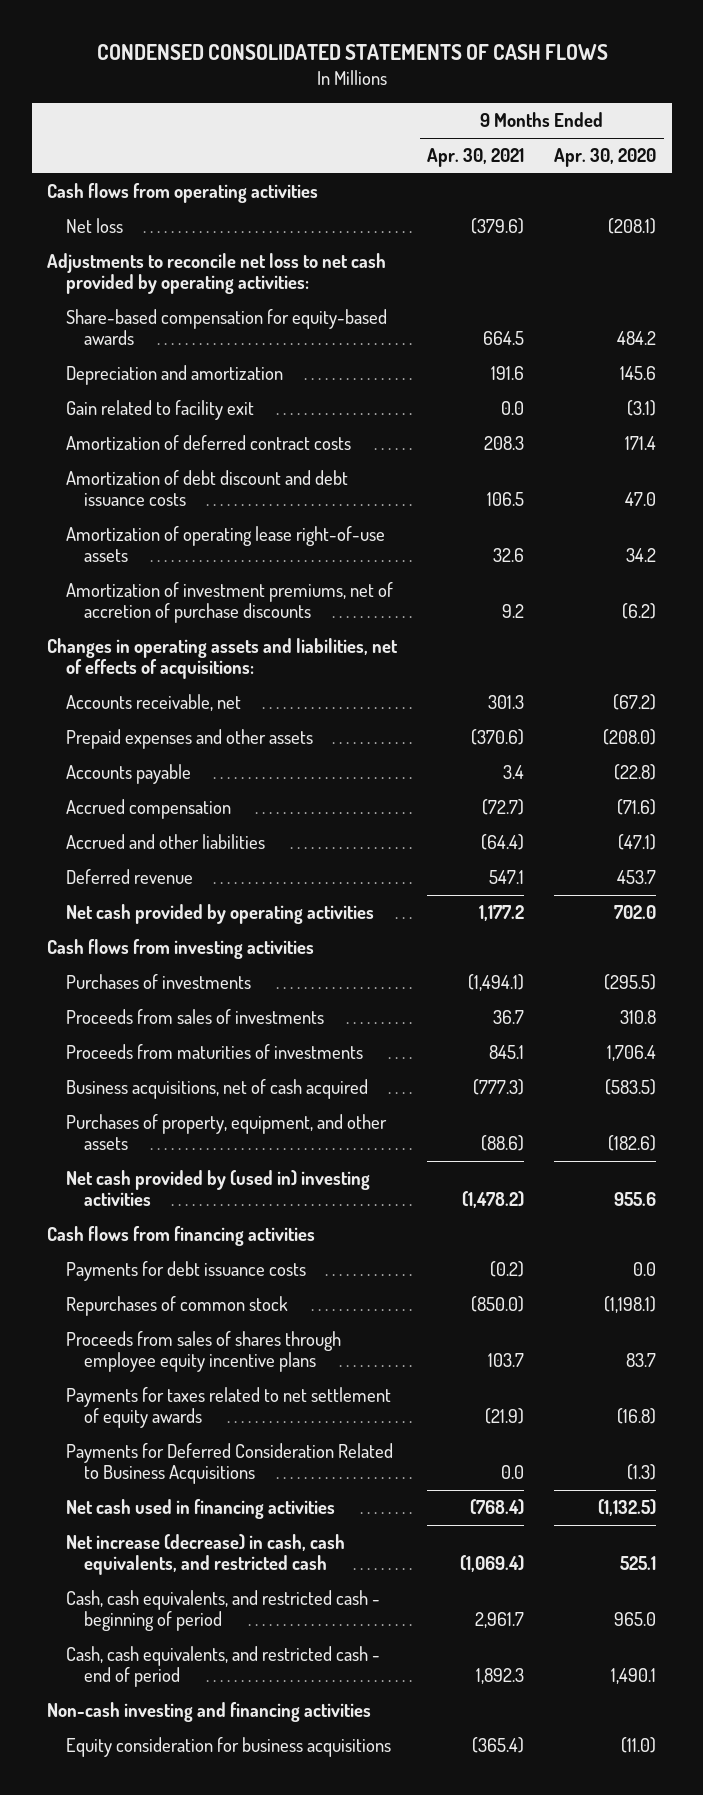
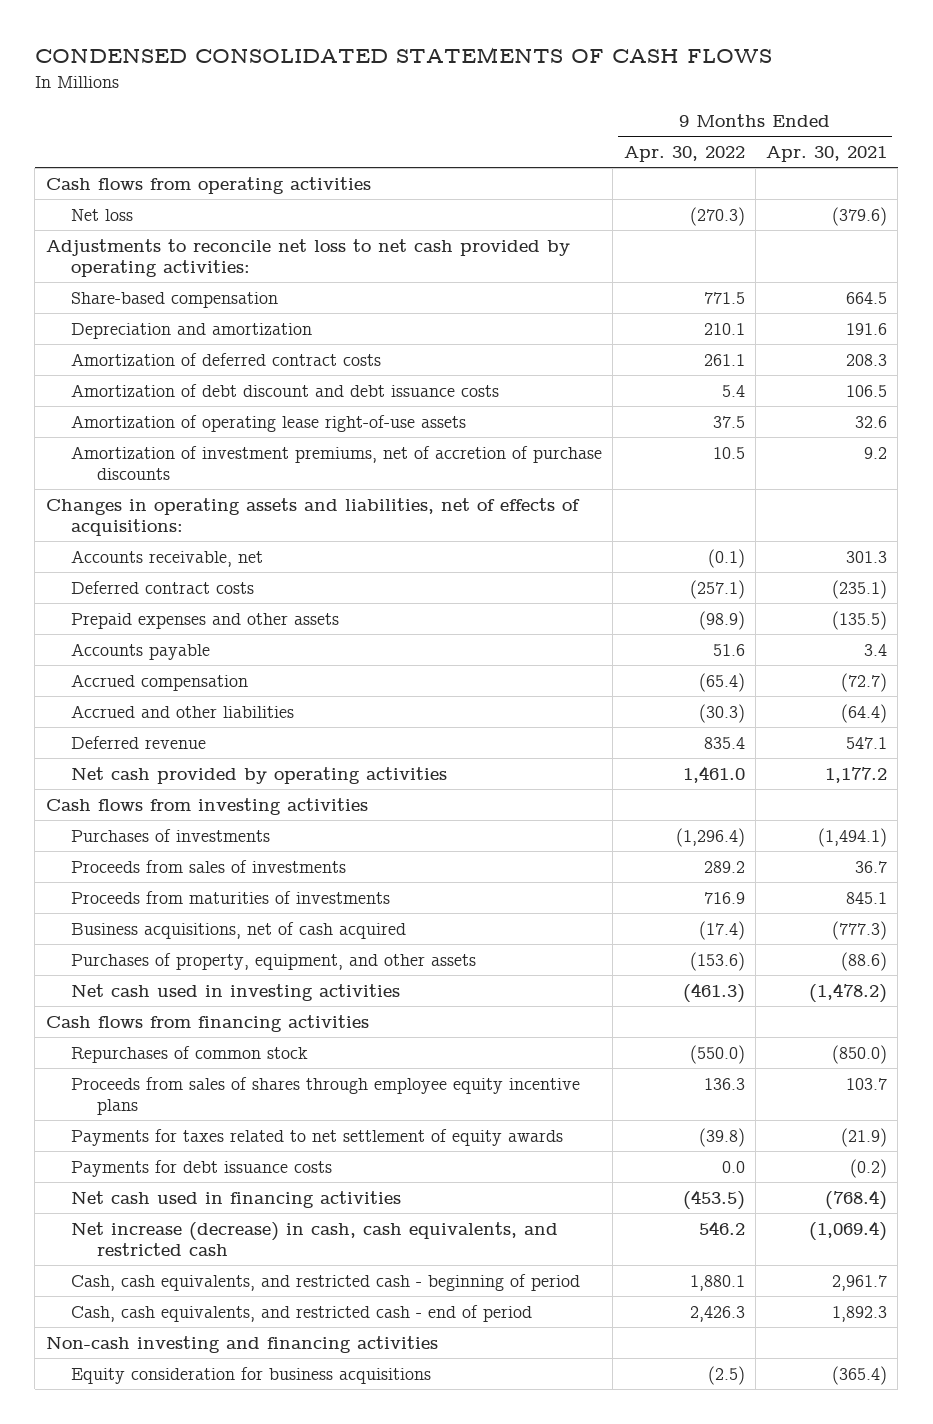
- | 9 Months Ended Apr. 30, 2021 | 9 Months Ended Apr. 30, 2020
+ | 9 Months Ended Apr. 30, 2022 | 9 Months Ended Apr. 30, 2021
- Share-based compensation for equity-based awards | 664.5 | 484.2
+ Share-based compensation | 771.5 | 664.5
- Gain related to facility exit | 0.0 | (3.1)
- Prepaid expenses and other assets | (370.6) | (208.0)
+ Deferred contract costs | (257.1) | (235.1)
+ Prepaid expenses and other assets | (98.9) | (135.5)
- Net cash provided by (used in) investing activities | (1,478.2) | 955.6
+ Net cash used in investing activities | (461.3) | (1,478.2)
- Payments for Deferred Consideration Related to Business Acquisitions | 0.0 | (1.3)
moved down: Payments for debt issuance costs | 0.0 | (0.2)

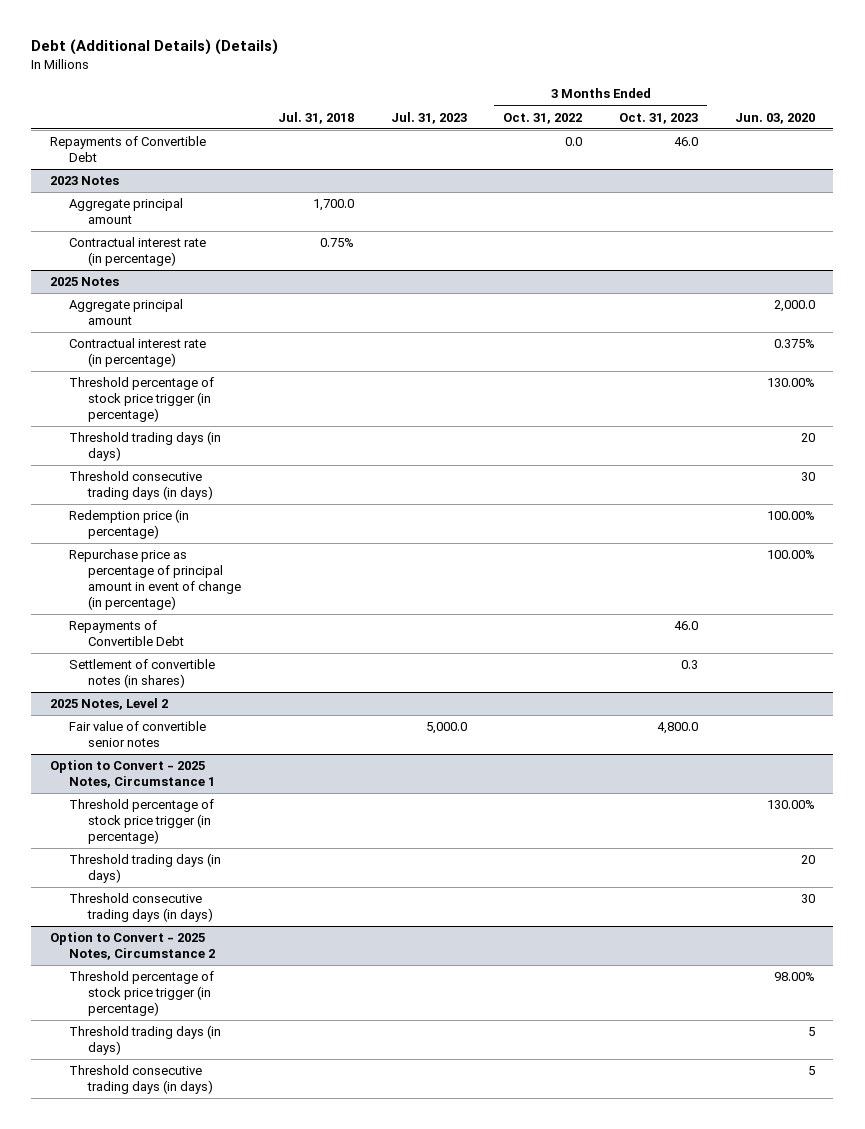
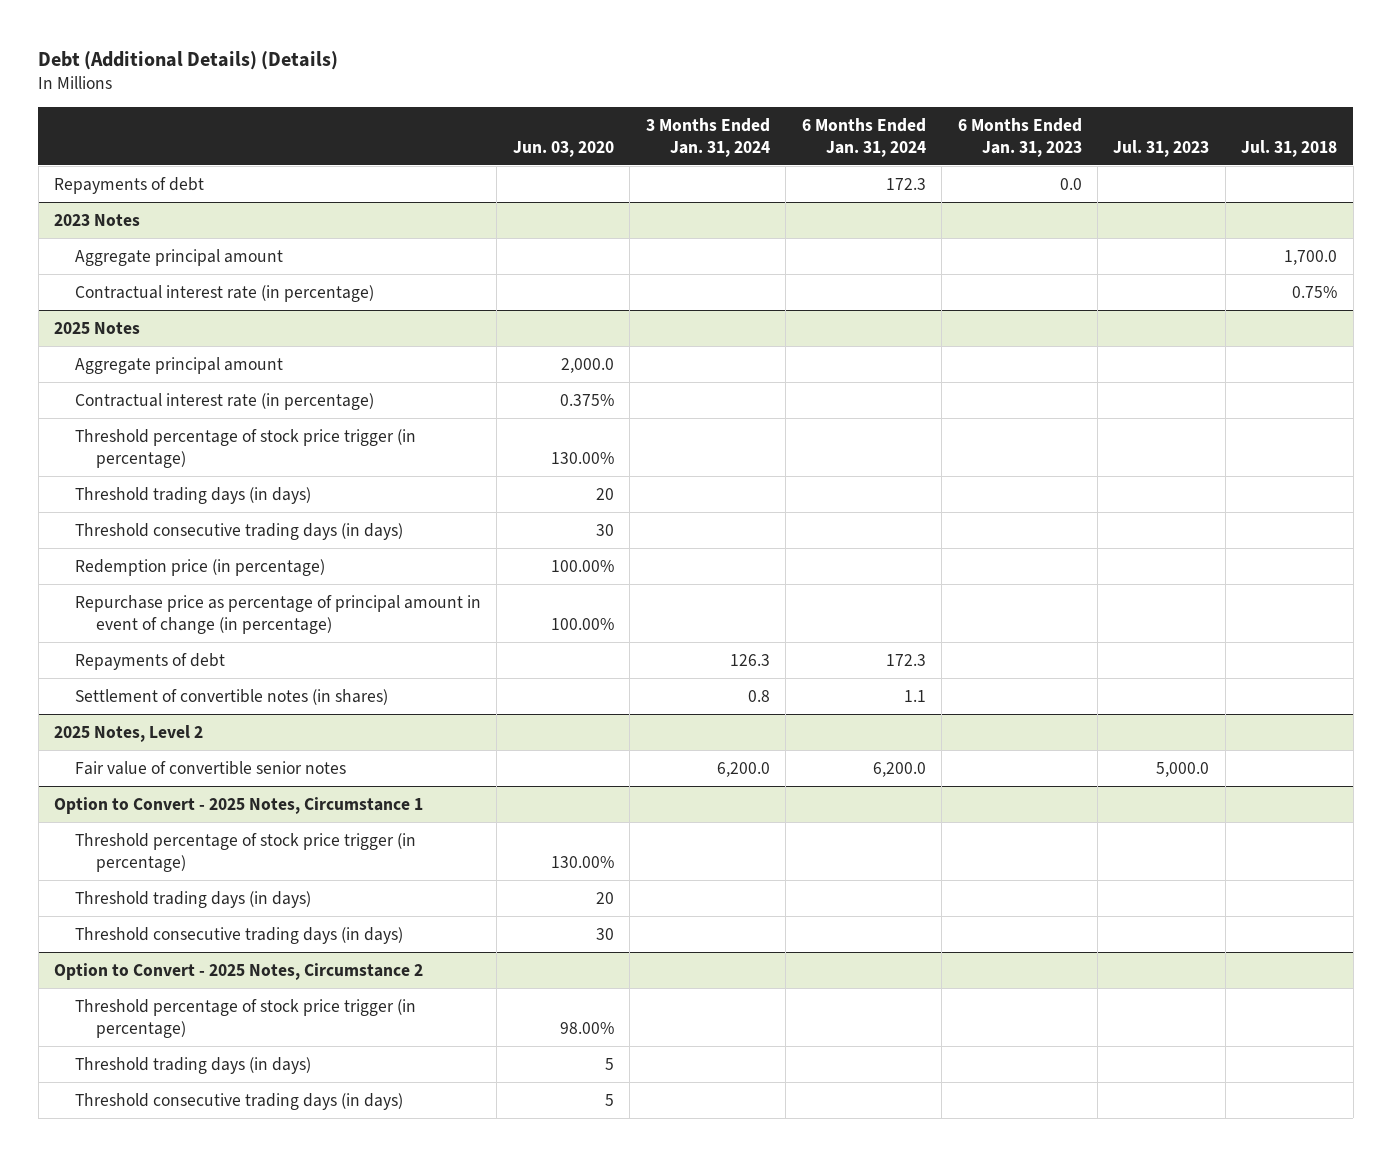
- | Jul. 31, 2018 | Jul. 31, 2023 | 3 Months Ended Oct. 31, 2022 | 3 Months Ended Oct. 31, 2023 | Jun. 03, 2020
+ | Jun. 03, 2020 | 3 Months Ended Jan. 31, 2024 | 6 Months Ended Jan. 31, 2024 | 6 Months Ended Jan. 31, 2023 | Jul. 31, 2023 | Jul. 31, 2018
- Repayments of Convertible Debt | | | 0.0 | 46.0 |
+ Repayments of debt | | | 172.3 | 0.0 | |
@ 2025 Notes
- Repayments of Convertible Debt | | | | 46.0 |
+ Repayments of debt | | 126.3 | 172.3 | | |

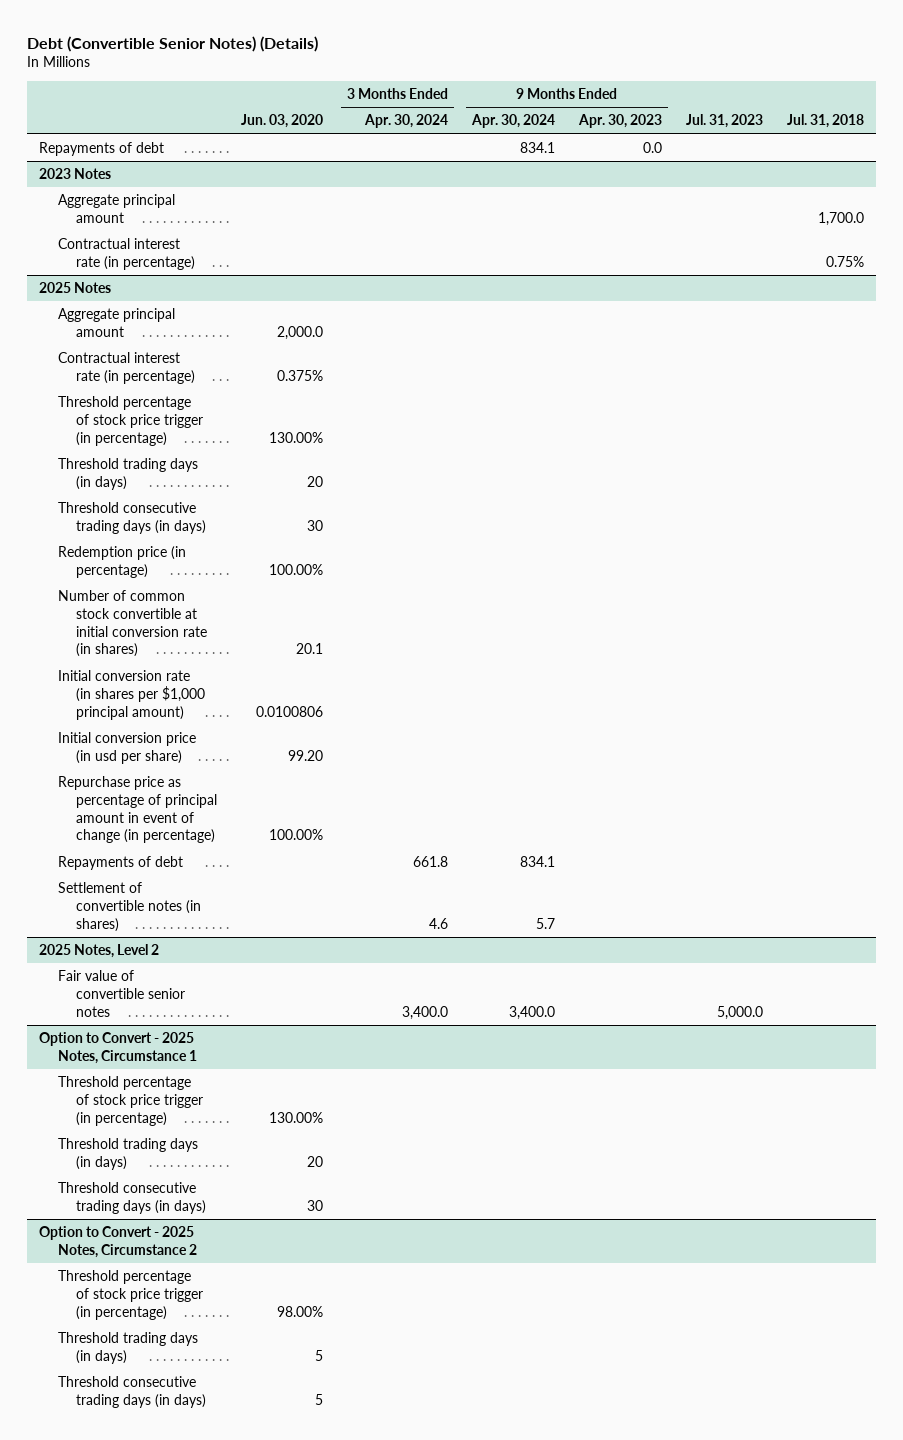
- Debt (Additional Details) (Details)
+ Debt (Convertible Senior Notes) (Details)
- | Jun. 03, 2020 | 3 Months Ended Jan. 31, 2024 | 6 Months Ended Jan. 31, 2024 | 6 Months Ended Jan. 31, 2023 | Jul. 31, 2023 | Jul. 31, 2018
+ | Jun. 03, 2020 | 3 Months Ended Apr. 30, 2024 | 9 Months Ended Apr. 30, 2024 | 9 Months Ended Apr. 30, 2023 | Jul. 31, 2023 | Jul. 31, 2018
@ 2025 Notes
+ Number of common stock convertible at initial conversion rate (in shares) | 20.1 | | | | |
+ Initial conversion rate (in shares per $1,000 principal amount) | 0.0100806 | | | | |
+ Initial conversion price (in usd per share) | 99.20 | | | | |

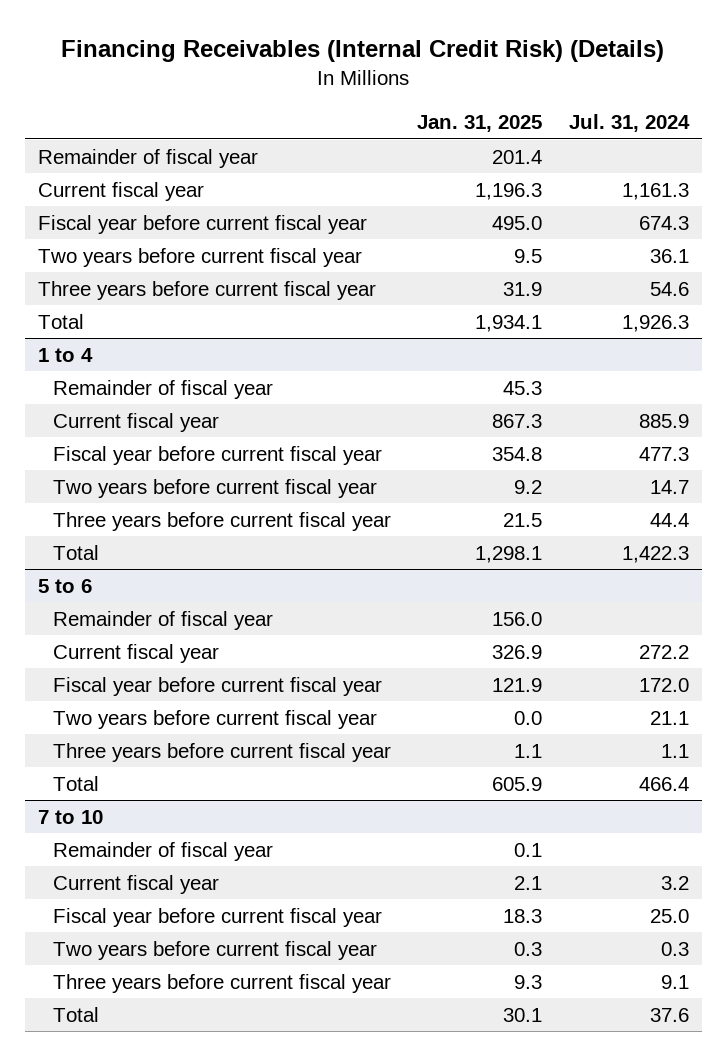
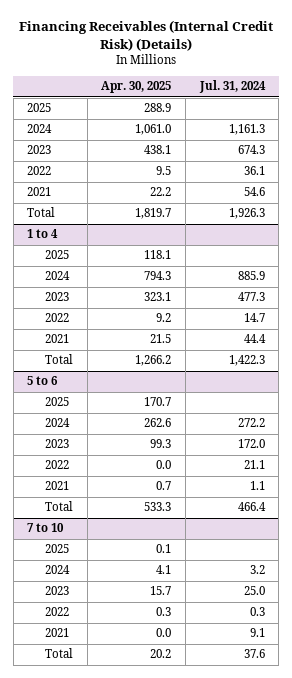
- | Jan. 31, 2025 | Jul. 31, 2024
+ | Apr. 30, 2025 | Jul. 31, 2024
- Remainder of fiscal year | 201.4 |
- Current fiscal year | 1,196.3 | 1,161.3
- Fiscal year before current fiscal year | 495.0 | 674.3
- Two years before current fiscal year | 9.5 | 36.1
- Three years before current fiscal year | 31.9 | 54.6
+ 2025 | 288.9 |
+ 2024 | 1,061.0 | 1,161.3
+ 2023 | 438.1 | 674.3
+ 2022 | 9.5 | 36.1
+ 2021 | 22.2 | 54.6
@ 1 to 4
- Remainder of fiscal year | 45.3 |
- Current fiscal year | 867.3 | 885.9
- Fiscal year before current fiscal year | 354.8 | 477.3
- Two years before current fiscal year | 9.2 | 14.7
- Three years before current fiscal year | 21.5 | 44.4
+ 2025 | 118.1 |
+ 2024 | 794.3 | 885.9
+ 2023 | 323.1 | 477.3
+ 2022 | 9.2 | 14.7
+ 2021 | 21.5 | 44.4
@ 5 to 6
- Remainder of fiscal year | 156.0 |
- Current fiscal year | 326.9 | 272.2
- Fiscal year before current fiscal year | 121.9 | 172.0
- Two years before current fiscal year | 0.0 | 21.1
- Three years before current fiscal year | 1.1 | 1.1
+ 2025 | 170.7 |
+ 2024 | 262.6 | 272.2
+ 2023 | 99.3 | 172.0
+ 2022 | 0.0 | 21.1
+ 2021 | 0.7 | 1.1
@ 7 to 10
- Remainder of fiscal year | 0.1 |
- Current fiscal year | 2.1 | 3.2
- Fiscal year before current fiscal year | 18.3 | 25.0
- Two years before current fiscal year | 0.3 | 0.3
- Three years before current fiscal year | 9.3 | 9.1
+ 2025 | 0.1 |
+ 2024 | 4.1 | 3.2
+ 2023 | 15.7 | 25.0
+ 2022 | 0.3 | 0.3
+ 2021 | 0.0 | 9.1

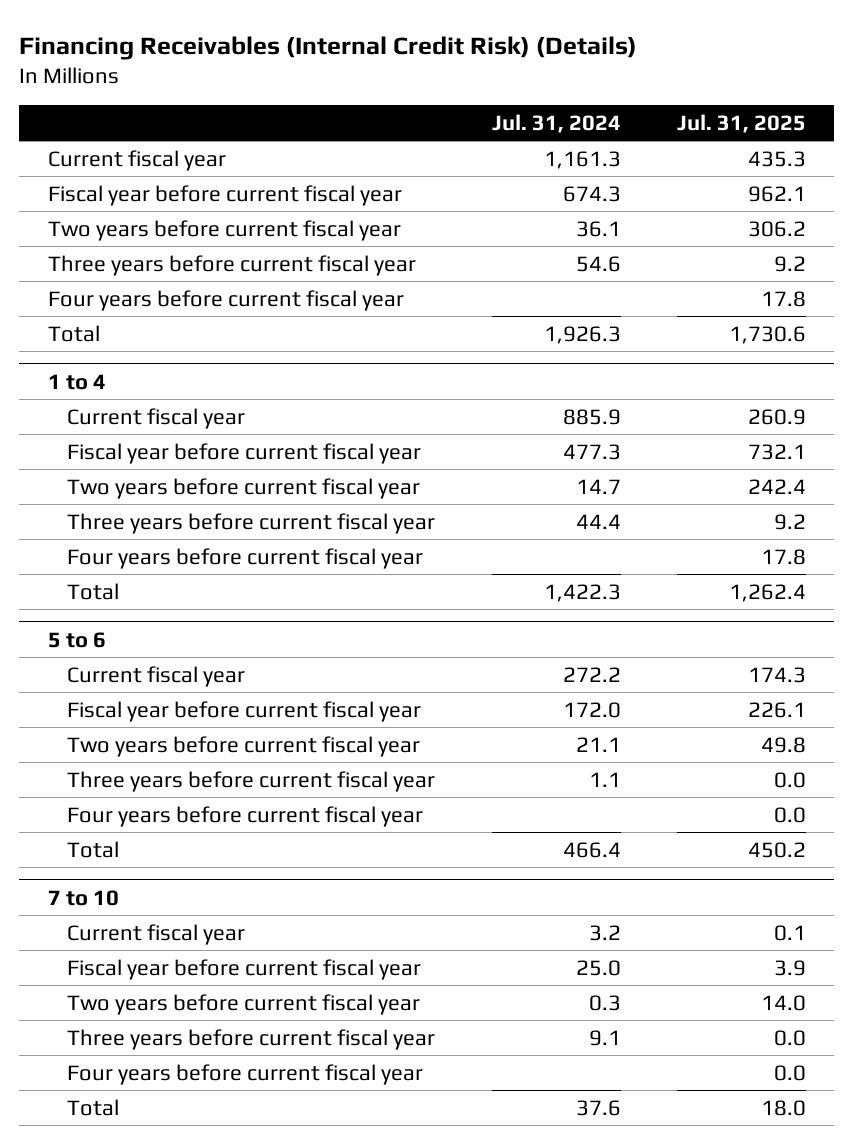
- | Apr. 30, 2025 | Jul. 31, 2024
+ | Jul. 31, 2024 | Jul. 31, 2025
- 2025 | 288.9 |
- 2024 | 1,061.0 | 1,161.3
- 2023 | 438.1 | 674.3
- 2022 | 9.5 | 36.1
- 2021 | 22.2 | 54.6
+ Current fiscal year | 1,161.3 | 435.3
+ Fiscal year before current fiscal year | 674.3 | 962.1
+ Two years before current fiscal year | 36.1 | 306.2
+ Three years before current fiscal year | 54.6 | 9.2
+ Four years before current fiscal year | | 17.8
@ 1 to 4
- 2025 | 118.1 |
- 2024 | 794.3 | 885.9
- 2023 | 323.1 | 477.3
- 2022 | 9.2 | 14.7
- 2021 | 21.5 | 44.4
+ Current fiscal year | 885.9 | 260.9
+ Fiscal year before current fiscal year | 477.3 | 732.1
+ Two years before current fiscal year | 14.7 | 242.4
+ Three years before current fiscal year | 44.4 | 9.2
+ Four years before current fiscal year | | 17.8
@ 5 to 6
- 2025 | 170.7 |
- 2024 | 262.6 | 272.2
- 2023 | 99.3 | 172.0
- 2022 | 0.0 | 21.1
- 2021 | 0.7 | 1.1
+ Current fiscal year | 272.2 | 174.3
+ Fiscal year before current fiscal year | 172.0 | 226.1
+ Two years before current fiscal year | 21.1 | 49.8
+ Three years before current fiscal year | 1.1 | 0.0
+ Four years before current fiscal year | | 0.0
@ 7 to 10
- 2025 | 0.1 |
- 2024 | 4.1 | 3.2
- 2023 | 15.7 | 25.0
- 2022 | 0.3 | 0.3
- 2021 | 0.0 | 9.1
+ Current fiscal year | 3.2 | 0.1
+ Fiscal year before current fiscal year | 25.0 | 3.9
+ Two years before current fiscal year | 0.3 | 14.0
+ Three years before current fiscal year | 9.1 | 0.0
+ Four years before current fiscal year | | 0.0

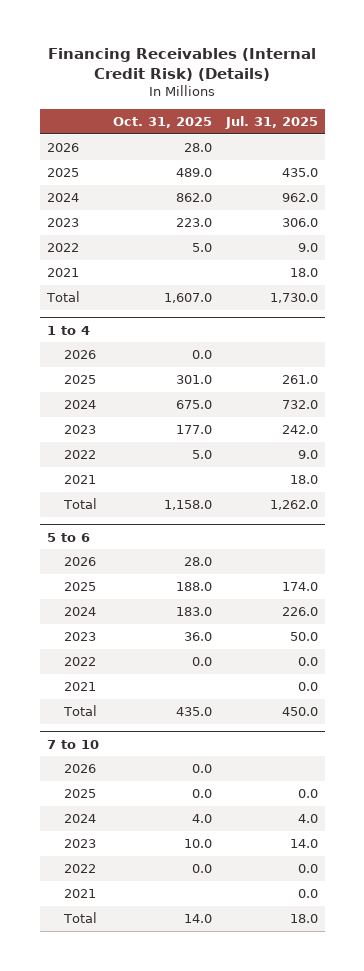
- | Jul. 31, 2024 | Jul. 31, 2025
+ | Oct. 31, 2025 | Jul. 31, 2025
- Current fiscal year | 1,161.3 | 435.3
- Fiscal year before current fiscal year | 674.3 | 962.1
- Two years before current fiscal year | 36.1 | 306.2
- Three years before current fiscal year | 54.6 | 9.2
- Four years before current fiscal year | | 17.8
- Total | 1,926.3 | 1,730.6
+ 2026 | 28.0 |
+ 2025 | 489.0 | 435.0
+ 2024 | 862.0 | 962.0
+ 2023 | 223.0 | 306.0
+ 2022 | 5.0 | 9.0
+ 2021 | | 18.0
+ Total | 1,607.0 | 1,730.0
@ 1 to 4
- Current fiscal year | 885.9 | 260.9
- Fiscal year before current fiscal year | 477.3 | 732.1
- Two years before current fiscal year | 14.7 | 242.4
- Three years before current fiscal year | 44.4 | 9.2
- Four years before current fiscal year | | 17.8
- Total | 1,422.3 | 1,262.4
+ 2026 | 0.0 |
+ 2025 | 301.0 | 261.0
+ 2024 | 675.0 | 732.0
+ 2023 | 177.0 | 242.0
+ 2022 | 5.0 | 9.0
+ 2021 | | 18.0
+ Total | 1,158.0 | 1,262.0
@ 5 to 6
- Current fiscal year | 272.2 | 174.3
- Fiscal year before current fiscal year | 172.0 | 226.1
- Two years before current fiscal year | 21.1 | 49.8
- Three years before current fiscal year | 1.1 | 0.0
- Four years before current fiscal year | | 0.0
- Total | 466.4 | 450.2
+ 2026 | 28.0 |
+ 2025 | 188.0 | 174.0
+ 2024 | 183.0 | 226.0
+ 2023 | 36.0 | 50.0
+ 2022 | 0.0 | 0.0
+ 2021 | | 0.0
+ Total | 435.0 | 450.0
@ 7 to 10
- Current fiscal year | 3.2 | 0.1
- Fiscal year before current fiscal year | 25.0 | 3.9
- Two years before current fiscal year | 0.3 | 14.0
- Three years before current fiscal year | 9.1 | 0.0
- Four years before current fiscal year | | 0.0
+ 2026 | 0.0 |
+ 2025 | 0.0 | 0.0
+ 2024 | 4.0 | 4.0
+ 2023 | 10.0 | 14.0
+ 2022 | 0.0 | 0.0
+ 2021 | | 0.0

